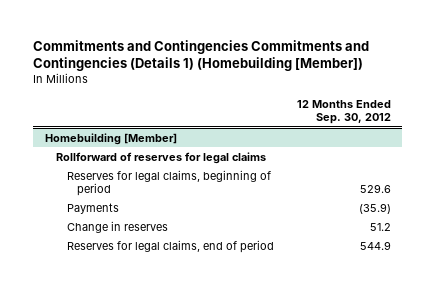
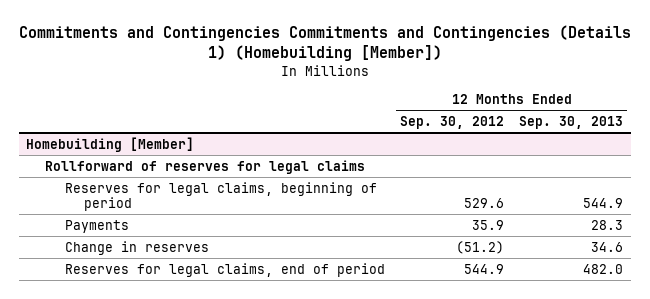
- | 12 Months Ended Sep. 30, 2012
+ | 12 Months Ended Sep. 30, 2012 | 12 Months Ended Sep. 30, 2013
@ Homebuilding [Member]
- Payments | (35.9)
- Change in reserves | 51.2
+ Payments | 35.9 | 28.3
+ Change in reserves | (51.2) | 34.6

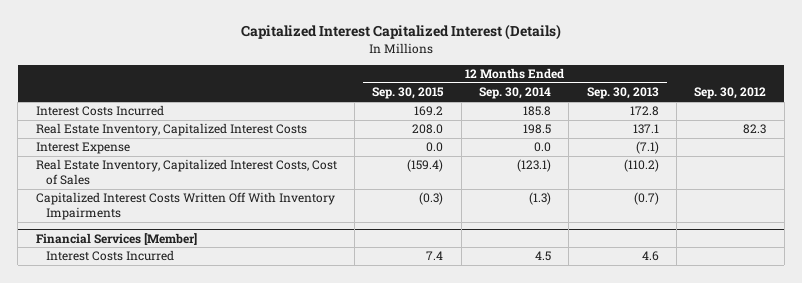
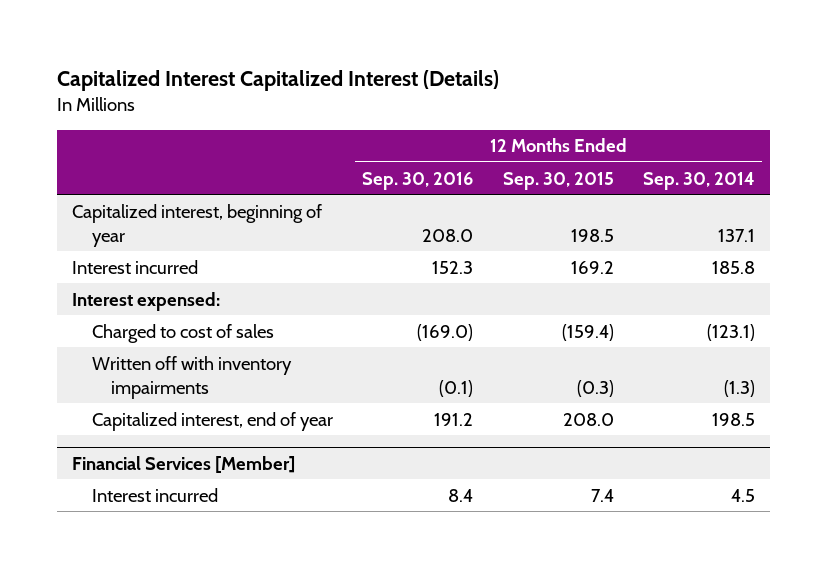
- | 12 Months Ended Sep. 30, 2015 | 12 Months Ended Sep. 30, 2014 | 12 Months Ended Sep. 30, 2013 | Sep. 30, 2012
+ | 12 Months Ended Sep. 30, 2016 | 12 Months Ended Sep. 30, 2015 | 12 Months Ended Sep. 30, 2014
- Interest Costs Incurred | 169.2 | 185.8 | 172.8 |
- Real Estate Inventory, Capitalized Interest Costs | 208.0 | 198.5 | 137.1 | 82.3
- Interest Expense | 0.0 | 0.0 | (7.1) |
- Real Estate Inventory, Capitalized Interest Costs, Cost of Sales | (159.4) | (123.1) | (110.2) |
- Capitalized Interest Costs Written Off With Inventory Impairments | (0.3) | (1.3) | (0.7) |
+ Capitalized interest, beginning of year | 208.0 | 198.5 | 137.1
+ Interest incurred | 152.3 | 169.2 | 185.8
+ Interest expensed:
+ Charged to cost of sales | (169.0) | (159.4) | (123.1)
+ Written off with inventory impairments | (0.1) | (0.3) | (1.3)
+ Capitalized interest, end of year | 191.2 | 208.0 | 198.5
@ Financial Services [Member]
- Interest Costs Incurred | 7.4 | 4.5 | 4.6 |
+ Interest incurred | 8.4 | 7.4 | 4.5

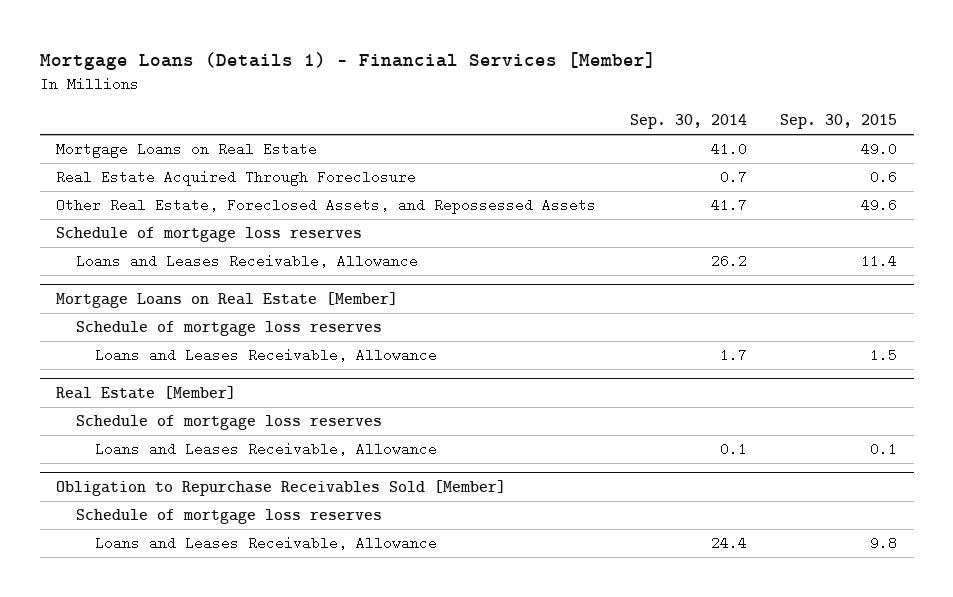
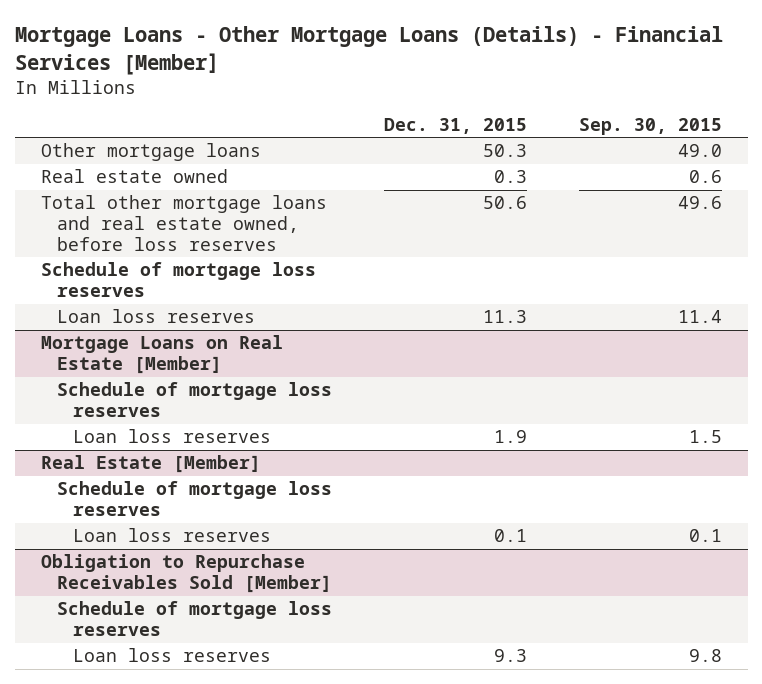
- Mortgage Loans (Details 1) - Financial Services [Member]
+ Mortgage Loans - Other Mortgage Loans (Details) - Financial Services [Member]
- | Sep. 30, 2014 | Sep. 30, 2015
+ | Dec. 31, 2015 | Sep. 30, 2015
- Mortgage Loans on Real Estate | 41.0 | 49.0
- Real Estate Acquired Through Foreclosure | 0.7 | 0.6
- Other Real Estate, Foreclosed Assets, and Repossessed Assets | 41.7 | 49.6
+ Other mortgage loans | 50.3 | 49.0
+ Real estate owned | 0.3 | 0.6
+ Total other mortgage loans and real estate owned, before loss reserves | 50.6 | 49.6
- Loans and Leases Receivable, Allowance | 26.2 | 11.4
+ Loan loss reserves | 11.3 | 11.4
@ Mortgage Loans on Real Estate [Member]
- Loans and Leases Receivable, Allowance | 1.7 | 1.5
+ Loan loss reserves | 1.9 | 1.5
@ Real Estate [Member]
- Loans and Leases Receivable, Allowance | 0.1 | 0.1
+ Loan loss reserves | 0.1 | 0.1
@ Obligation to Repurchase Receivables Sold [Member]
- Loans and Leases Receivable, Allowance | 24.4 | 9.8
+ Loan loss reserves | 9.3 | 9.8

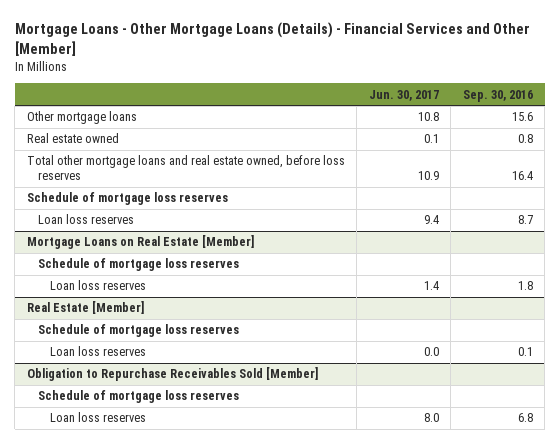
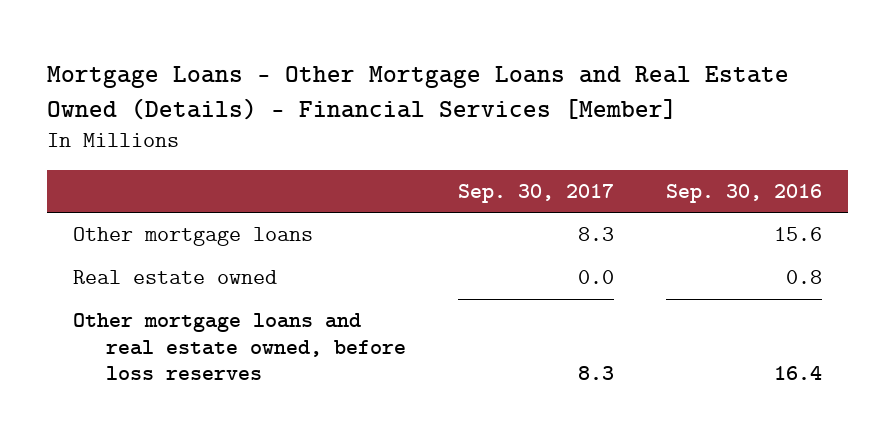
- Mortgage Loans - Other Mortgage Loans (Details) - Financial Services and Other [Member]
+ Mortgage Loans - Other Mortgage Loans and Real Estate Owned (Details) - Financial Services [Member]
- | Jun. 30, 2017 | Sep. 30, 2016
+ | Sep. 30, 2017 | Sep. 30, 2016
- Total other mortgage loans and real estate owned, before loss reserves | 10.9 | 16.4
- Schedule of mortgage loss reserves
- Loan loss reserves | 9.4 | 8.7
- Mortgage Loans on Real Estate [Member]
- Schedule of mortgage loss reserves
- Loan loss reserves | 1.4 | 1.8
- Real Estate [Member]
- Schedule of mortgage loss reserves
- Loan loss reserves | 0.0 | 0.1
- Obligation to Repurchase Receivables Sold [Member]
- Schedule of mortgage loss reserves
- Loan loss reserves | 8.0 | 6.8
+ Other mortgage loans and real estate owned, before loss reserves | 8.3 | 16.4

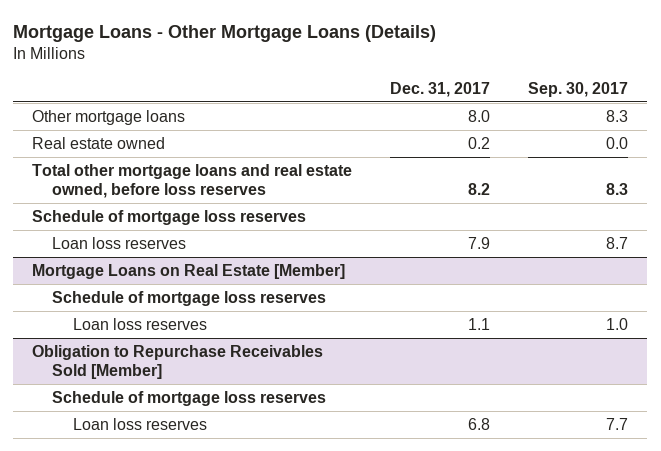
- Mortgage Loans - Other Mortgage Loans and Real Estate Owned (Details) - Financial Services [Member]
+ Mortgage Loans - Other Mortgage Loans (Details)
- | Sep. 30, 2017 | Sep. 30, 2016
+ | Dec. 31, 2017 | Sep. 30, 2017
- Other mortgage loans and real estate owned, before loss reserves | 8.3 | 16.4
+ Total other mortgage loans and real estate owned, before loss reserves | 8.2 | 8.3
+ Schedule of mortgage loss reserves
+ Loan loss reserves | 7.9 | 8.7
+ Mortgage Loans on Real Estate [Member]
+ Schedule of mortgage loss reserves
+ Loan loss reserves | 1.1 | 1.0
+ Obligation to Repurchase Receivables Sold [Member]
+ Schedule of mortgage loss reserves
+ Loan loss reserves | 6.8 | 7.7

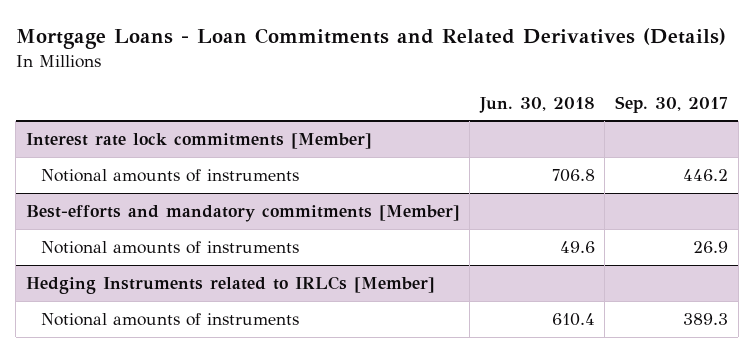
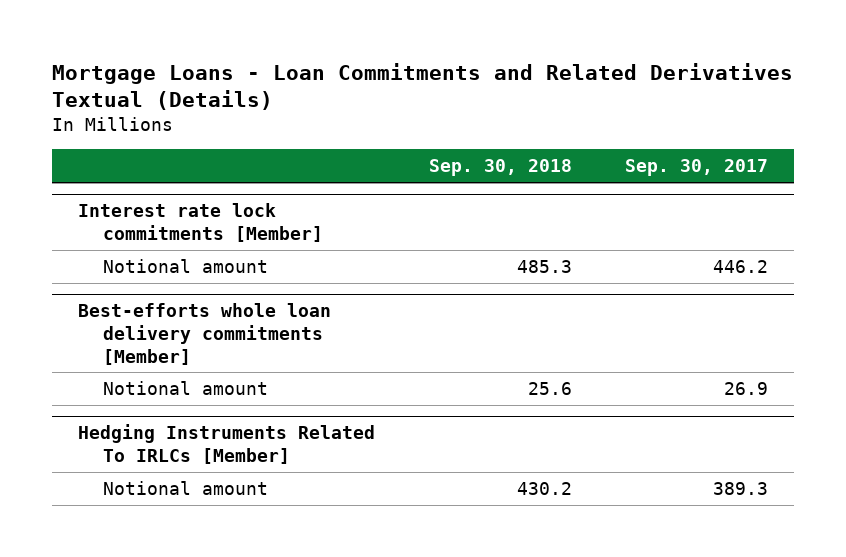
- Mortgage Loans - Loan Commitments and Related Derivatives (Details)
+ Mortgage Loans - Loan Commitments and Related Derivatives Textual (Details)
- | Jun. 30, 2018 | Sep. 30, 2017
+ | Sep. 30, 2018 | Sep. 30, 2017
@ Interest rate lock commitments [Member]
- Notional amounts of instruments | 706.8 | 446.2
- Best-efforts and mandatory commitments [Member]
- Notional amounts of instruments | 49.6 | 26.9
- Hedging Instruments related to IRLCs [Member]
- Notional amounts of instruments | 610.4 | 389.3
@ Interest rate lock commitments [Member]
+ Notional amount | 485.3 | 446.2
+ Best-efforts whole loan delivery commitments [Member]
+ Notional amount | 25.6 | 26.9
+ Hedging Instruments Related To IRLCs [Member]
+ Notional amount | 430.2 | 389.3

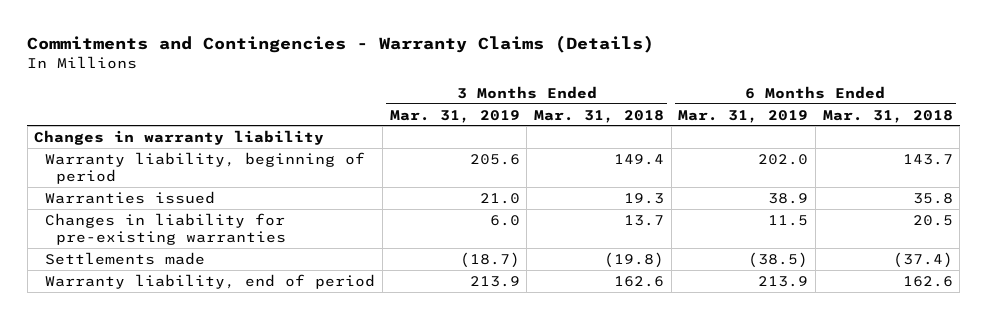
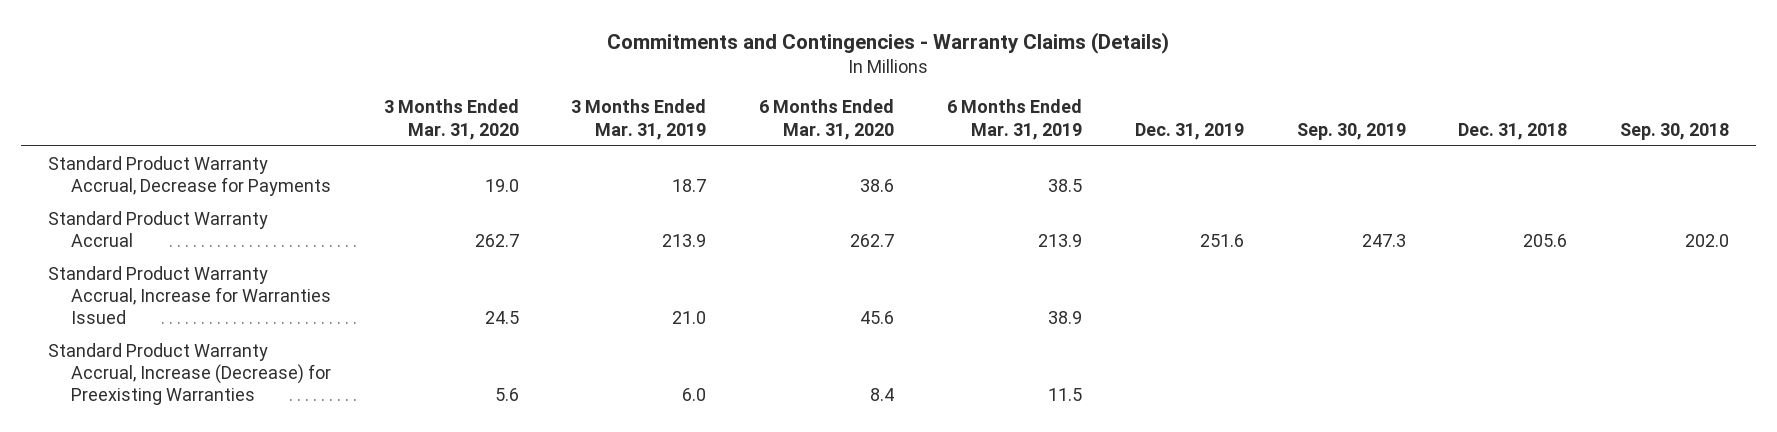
- | 3 Months Ended Mar. 31, 2019 | 3 Months Ended Mar. 31, 2018 | 6 Months Ended Mar. 31, 2019 | 6 Months Ended Mar. 31, 2018
+ | 3 Months Ended Mar. 31, 2020 | 3 Months Ended Mar. 31, 2019 | 6 Months Ended Mar. 31, 2020 | 6 Months Ended Mar. 31, 2019 | Dec. 31, 2019 | Sep. 30, 2019 | Dec. 31, 2018 | Sep. 30, 2018
- Changes in warranty liability
- Warranty liability, beginning of period | 205.6 | 149.4 | 202.0 | 143.7
- Warranties issued | 21.0 | 19.3 | 38.9 | 35.8
- Changes in liability for pre-existing warranties | 6.0 | 13.7 | 11.5 | 20.5
- Settlements made | (18.7) | (19.8) | (38.5) | (37.4)
- Warranty liability, end of period | 213.9 | 162.6 | 213.9 | 162.6
+ Standard Product Warranty Accrual, Decrease for Payments | 19.0 | 18.7 | 38.6 | 38.5 | | | |
+ Standard Product Warranty Accrual | 262.7 | 213.9 | 262.7 | 213.9 | 251.6 | 247.3 | 205.6 | 202.0
+ Standard Product Warranty Accrual, Increase for Warranties Issued | 24.5 | 21.0 | 45.6 | 38.9 | | | |
+ Standard Product Warranty Accrual, Increase (Decrease) for Preexisting Warranties | 5.6 | 6.0 | 8.4 | 11.5 | | | |

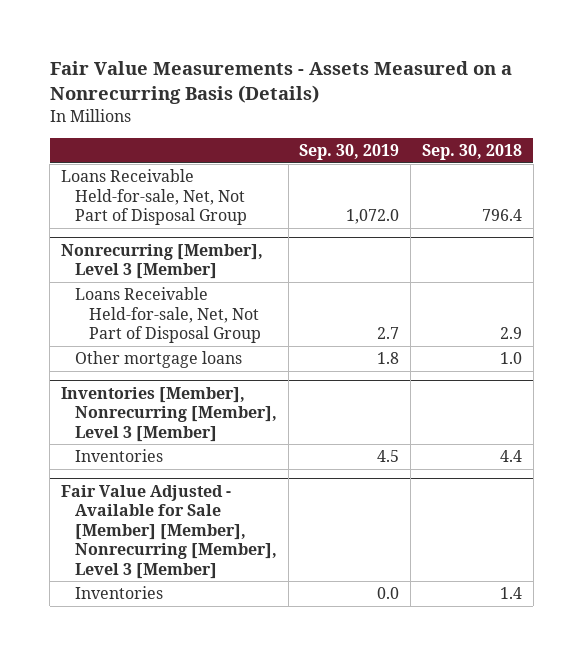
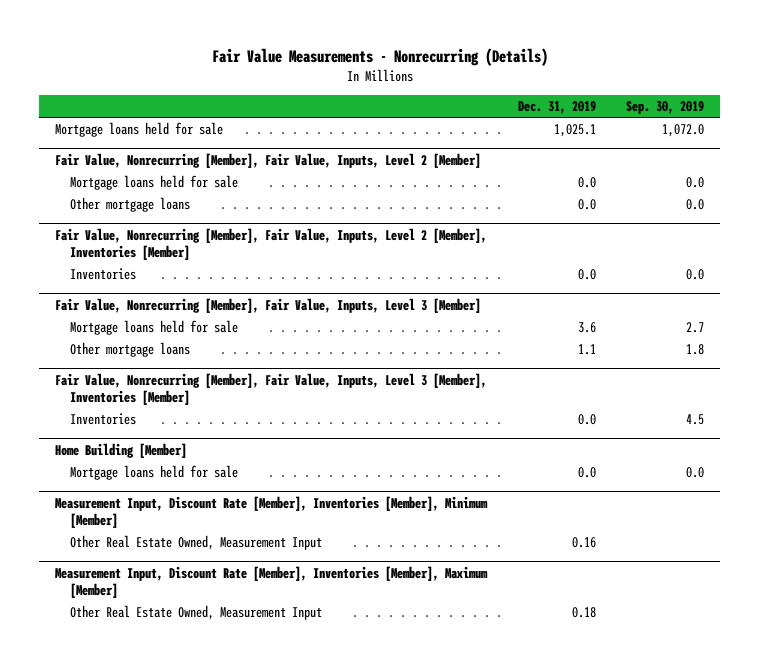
- Fair Value Measurements - Assets Measured on a Nonrecurring Basis (Details)
+ Fair Value Measurements - Nonrecurring (Details)
- | Sep. 30, 2019 | Sep. 30, 2018
+ | Dec. 31, 2019 | Sep. 30, 2019
- Loans Receivable Held-for-sale, Net, Not Part of Disposal Group | 1,072.0 | 796.4
- Nonrecurring [Member], Level 3 [Member]
- Loans Receivable Held-for-sale, Net, Not Part of Disposal Group | 2.7 | 2.9
+ Mortgage loans held for sale | 1,025.1 | 1,072.0
+ Fair Value, Nonrecurring [Member], Fair Value, Inputs, Level 2 [Member]
+ Mortgage loans held for sale | 0.0 | 0.0
+ Other mortgage loans | 0.0 | 0.0
+ Fair Value, Nonrecurring [Member], Fair Value, Inputs, Level 2 [Member], Inventories [Member]
+ Inventories | 0.0 | 0.0
+ Fair Value, Nonrecurring [Member], Fair Value, Inputs, Level 3 [Member]
+ Mortgage loans held for sale | 3.6 | 2.7
- Inventories [Member], Nonrecurring [Member], Level 3 [Member]
+ Fair Value, Nonrecurring [Member], Fair Value, Inputs, Level 3 [Member], Inventories [Member]
- Fair Value Adjusted - Available for Sale [Member] [Member], Nonrecurring [Member], Level 3 [Member]
- Inventories | 0.0 | 1.4
+ Home Building [Member]
+ Mortgage loans held for sale | 0.0 | 0.0
+ Measurement Input, Discount Rate [Member], Inventories [Member], Minimum [Member]
+ Other Real Estate Owned, Measurement Input | 0.16 |
+ Measurement Input, Discount Rate [Member], Inventories [Member], Maximum [Member]
+ Other Real Estate Owned, Measurement Input | 0.18 |

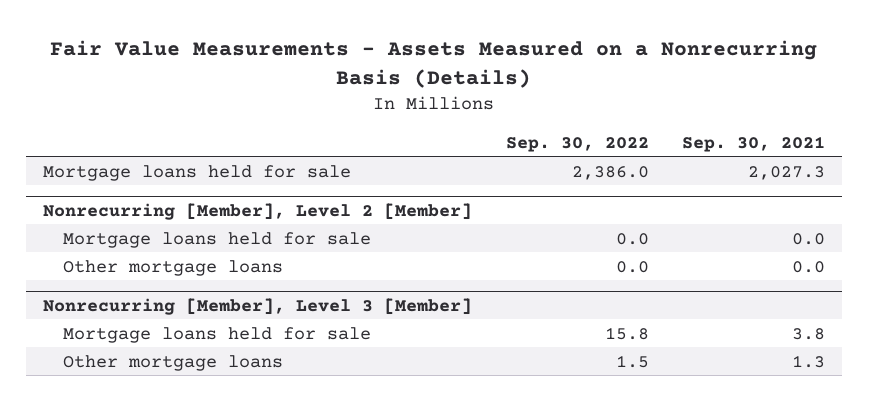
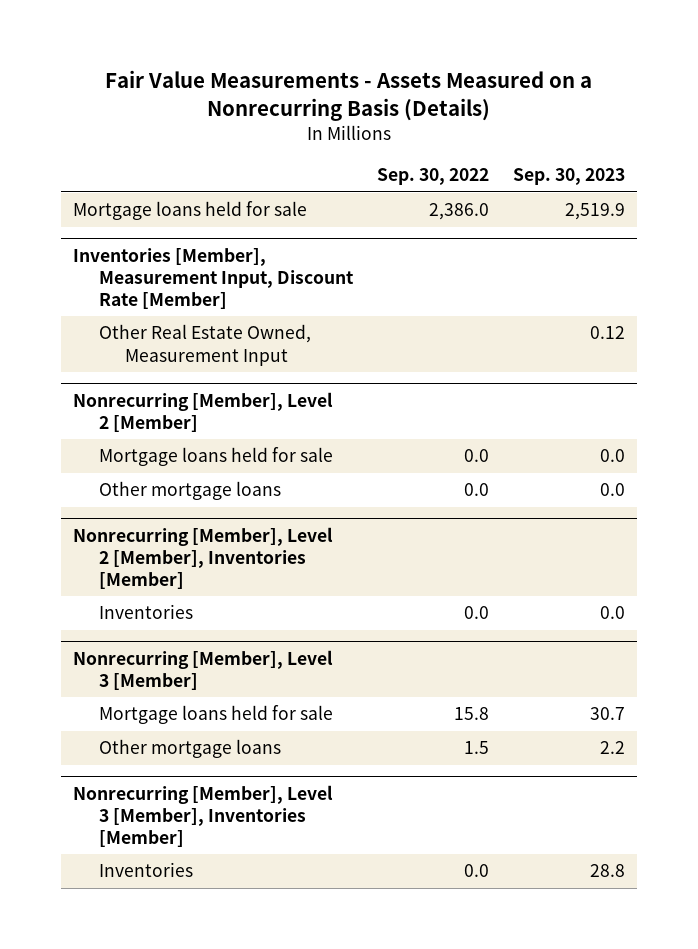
- | Sep. 30, 2022 | Sep. 30, 2021
+ | Sep. 30, 2022 | Sep. 30, 2023
+ Inventories [Member], Measurement Input, Discount Rate [Member]
+ Other Real Estate Owned, Measurement Input | | 0.12
+ Nonrecurring [Member], Level 2 [Member], Inventories [Member]
+ Inventories | 0.0 | 0.0
+ Nonrecurring [Member], Level 3 [Member], Inventories [Member]
+ Inventories | 0.0 | 28.8

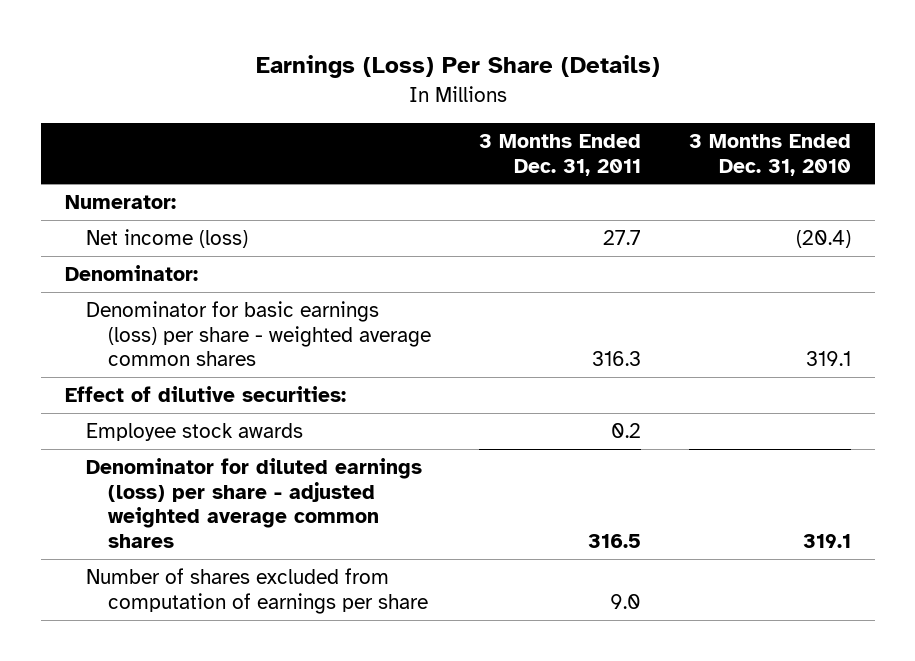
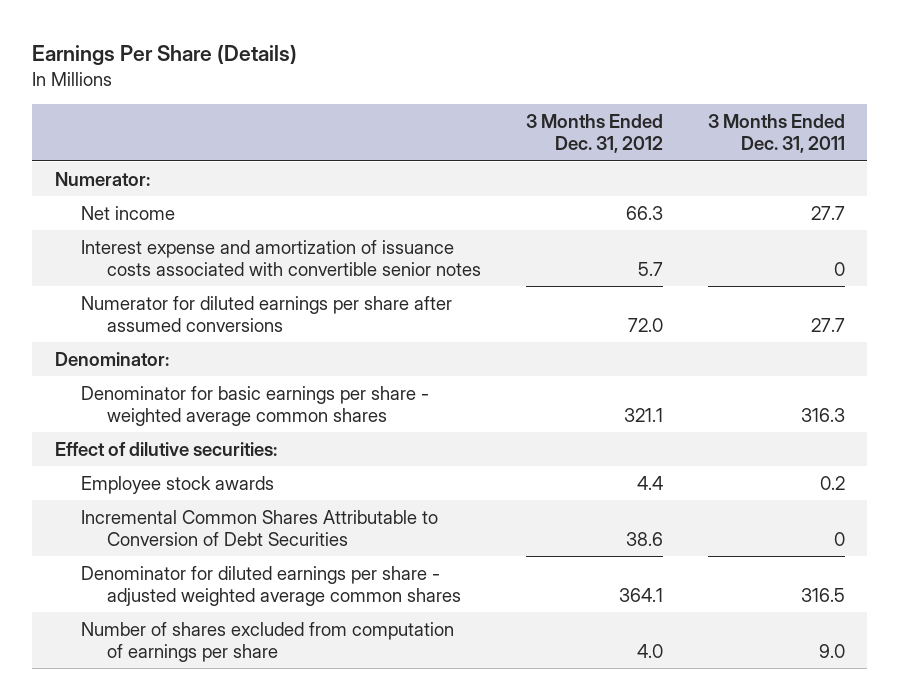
- Earnings (Loss) Per Share (Details)
+ Earnings Per Share (Details)
- | 3 Months Ended Dec. 31, 2011 | 3 Months Ended Dec. 31, 2010
+ | 3 Months Ended Dec. 31, 2012 | 3 Months Ended Dec. 31, 2011
- Net income (loss) | 27.7 | (20.4)
+ Net income | 66.3 | 27.7
+ Interest expense and amortization of issuance costs associated with convertible senior notes | 5.7 | 0
+ Numerator for diluted earnings per share after assumed conversions | 72.0 | 27.7
- Denominator for basic earnings (loss) per share - weighted average common shares | 316.3 | 319.1
+ Denominator for basic earnings per share - weighted average common shares | 321.1 | 316.3
- Denominator for diluted earnings (loss) per share - adjusted weighted average common shares | 316.5 | 319.1
+ Incremental Common Shares Attributable to Conversion of Debt Securities | 38.6 | 0
+ Denominator for diluted earnings per share - adjusted weighted average common shares | 364.1 | 316.5

